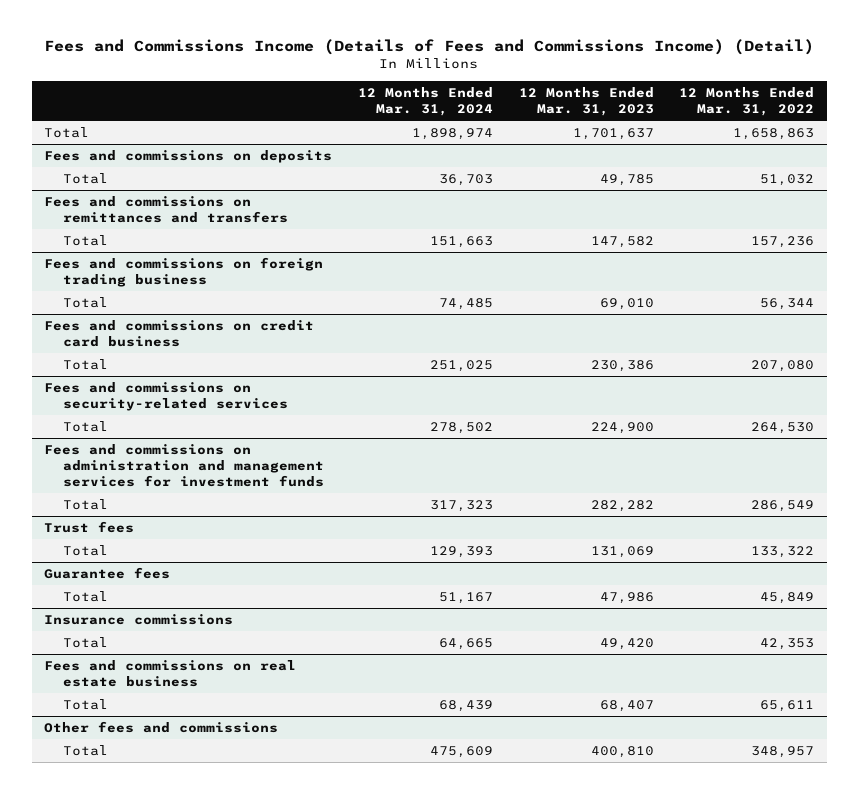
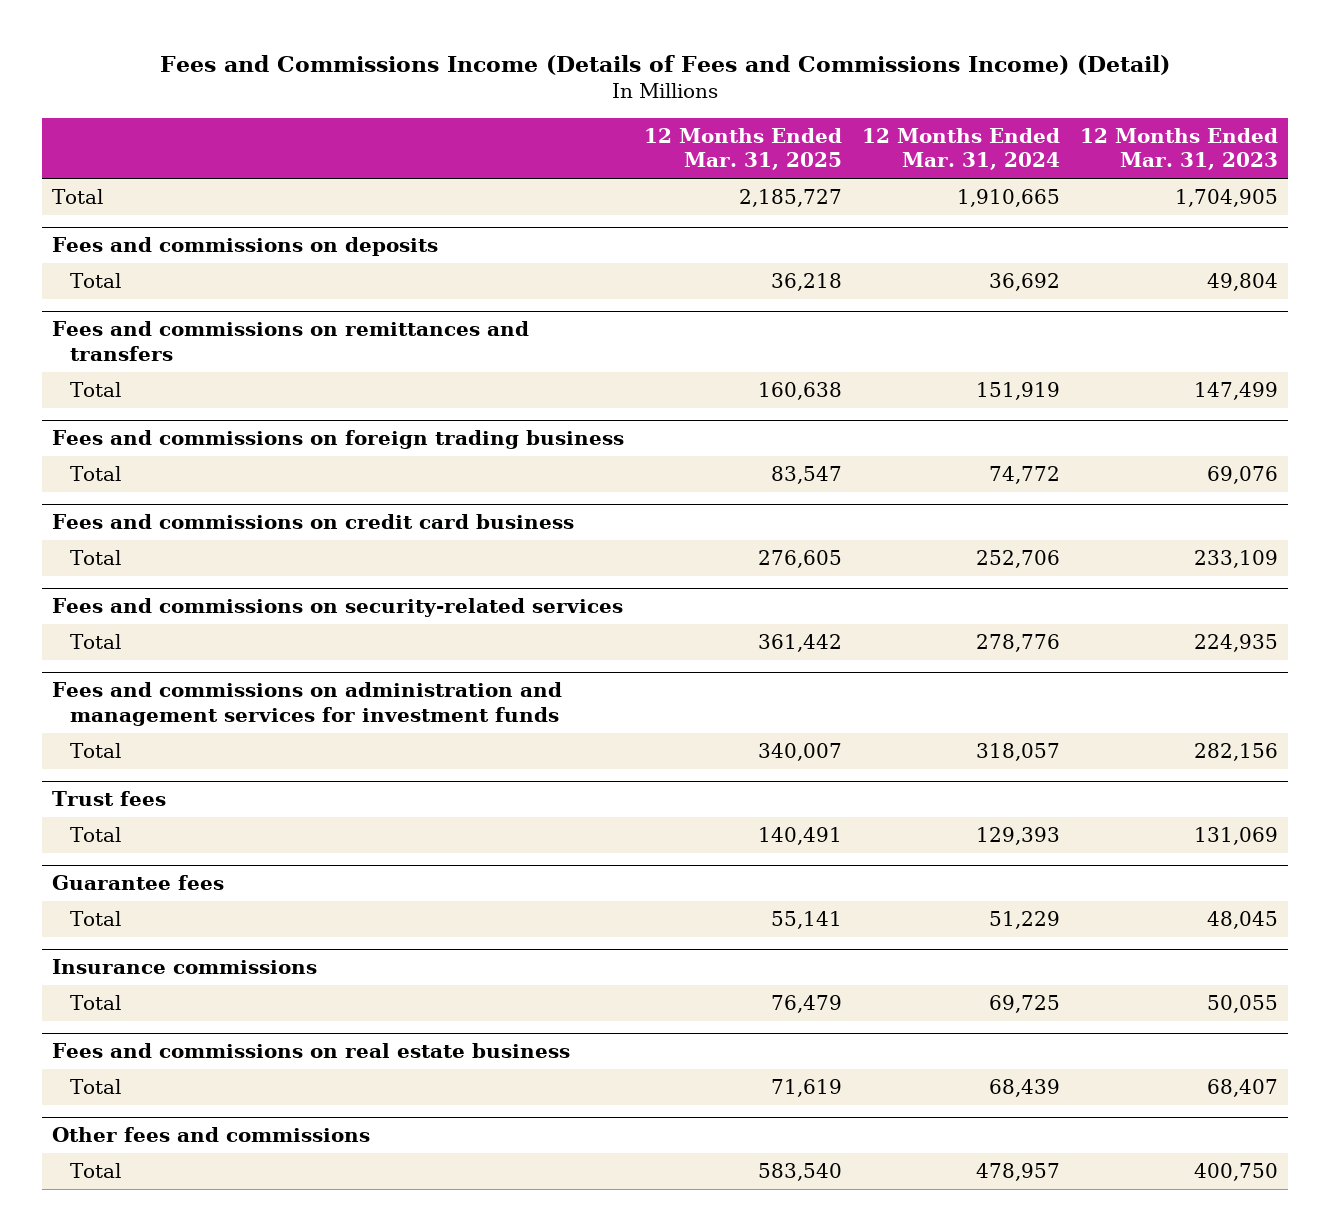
- | 12 Months Ended Mar. 31, 2024 | 12 Months Ended Mar. 31, 2023 | 12 Months Ended Mar. 31, 2022
+ | 12 Months Ended Mar. 31, 2025 | 12 Months Ended Mar. 31, 2024 | 12 Months Ended Mar. 31, 2023
- Total | 1,898,974 | 1,701,637 | 1,658,863
+ Total | 2,185,727 | 1,910,665 | 1,704,905
@ Fees and commissions on deposits
- Total | 36,703 | 49,785 | 51,032
+ Total | 36,218 | 36,692 | 49,804
@ Fees and commissions on remittances and transfers
- Total | 151,663 | 147,582 | 157,236
+ Total | 160,638 | 151,919 | 147,499
@ Fees and commissions on foreign trading business
- Total | 74,485 | 69,010 | 56,344
+ Total | 83,547 | 74,772 | 69,076
@ Fees and commissions on credit card business
- Total | 251,025 | 230,386 | 207,080
+ Total | 276,605 | 252,706 | 233,109
@ Fees and commissions on security-related services
- Total | 278,502 | 224,900 | 264,530
+ Total | 361,442 | 278,776 | 224,935
@ Fees and commissions on administration and management services for investment funds
- Total | 317,323 | 282,282 | 286,549
+ Total | 340,007 | 318,057 | 282,156
@ Guarantee fees
- Total | 51,167 | 47,986 | 45,849
+ Total | 55,141 | 51,229 | 48,045
@ Insurance commissions
- Total | 64,665 | 49,420 | 42,353
+ Total | 76,479 | 69,725 | 50,055
@ Other fees and commissions
- Total | 475,609 | 400,810 | 348,957
+ Total | 583,540 | 478,957 | 400,750

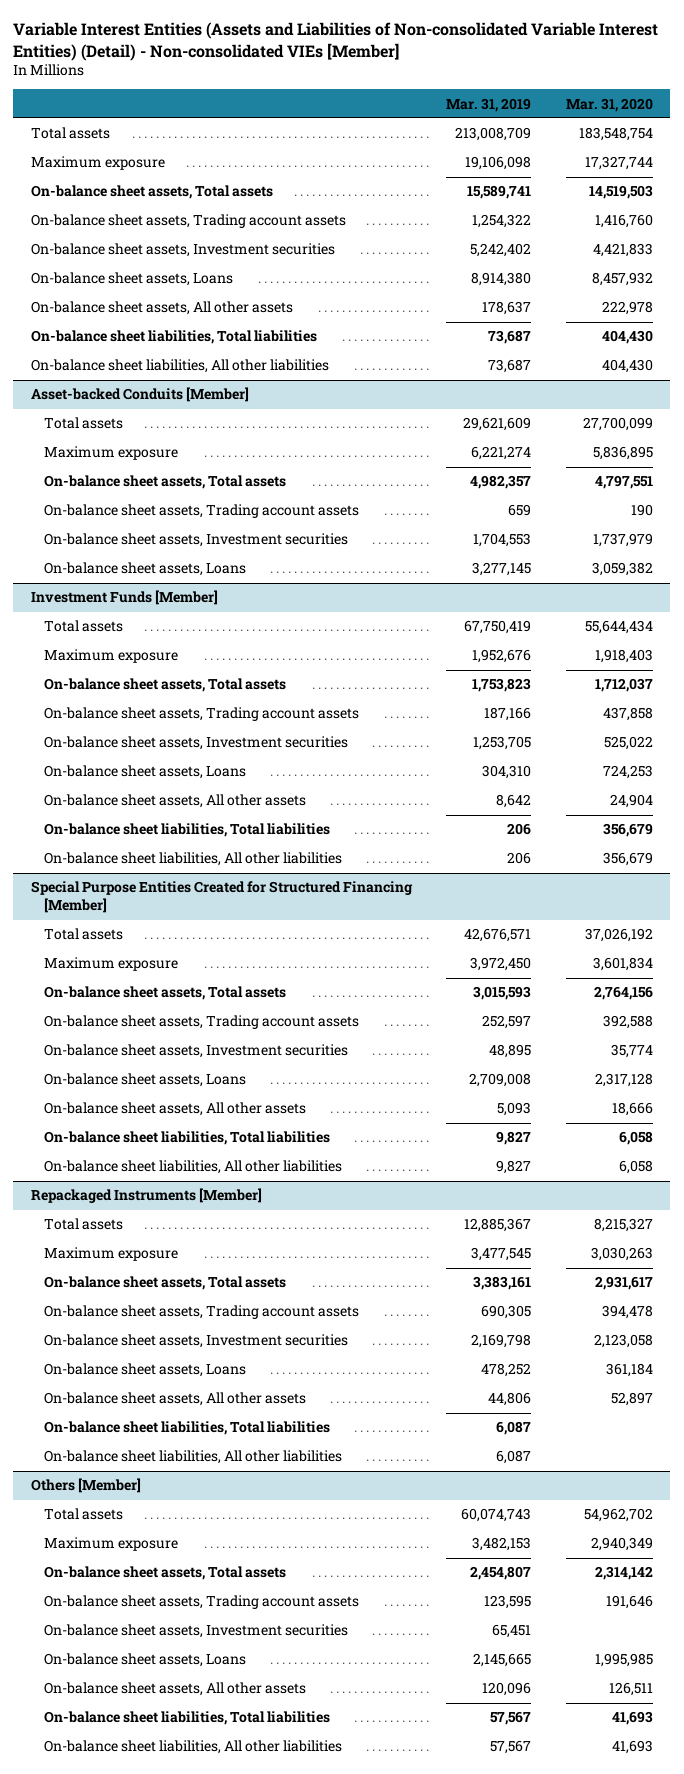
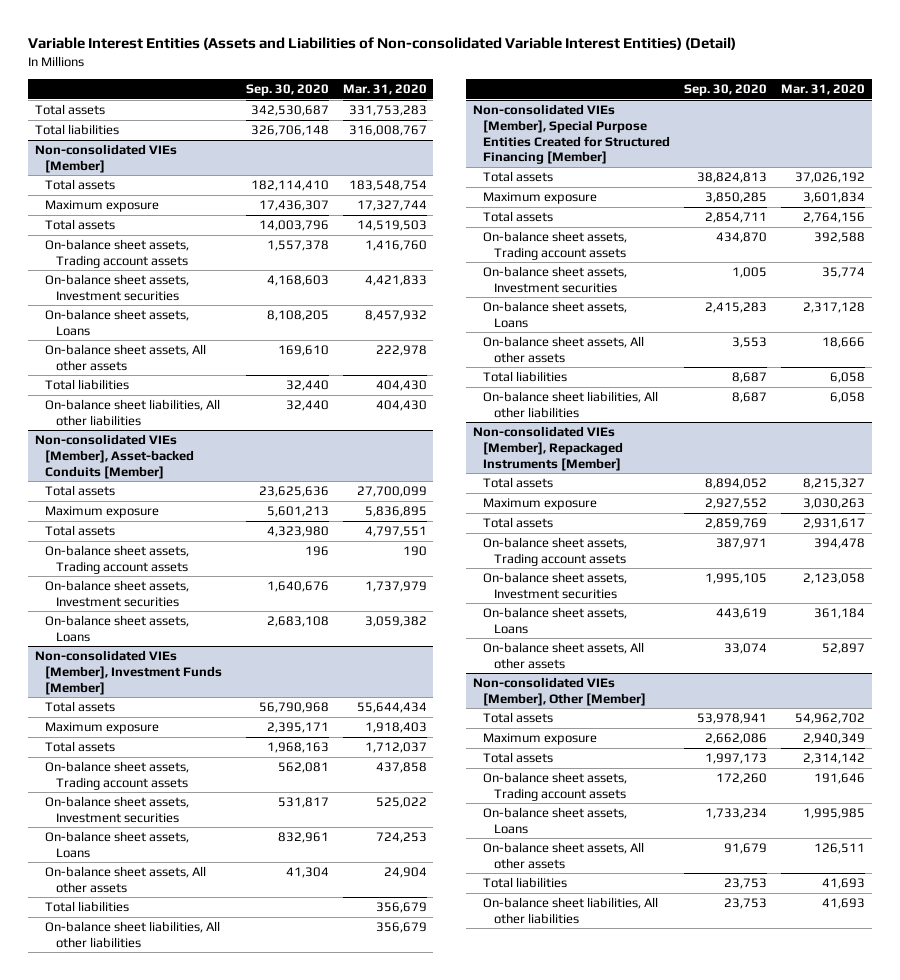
- Variable Interest Entities (Assets and Liabilities of Non-consolidated Variable Interest Entities) (Detail) - Non-consolidated VIEs [Member]
+ Variable Interest Entities (Assets and Liabilities of Non-consolidated Variable Interest Entities) (Detail)
- | Mar. 31, 2019 | Mar. 31, 2020
+ | Sep. 30, 2020 | Mar. 31, 2020
+ Total assets | 342,530,687 | 331,753,283
+ Total liabilities | 326,706,148 | 316,008,767
+ Non-consolidated VIEs [Member]
- On-balance sheet assets, Total assets | 15,589,741 | 14,519,503
+ Total assets | 14,003,796 | 14,519,503
- On-balance sheet liabilities, Total liabilities | 73,687 | 404,430
+ Total liabilities | 32,440 | 404,430
- Asset-backed Conduits [Member]
+ Non-consolidated VIEs [Member], Asset-backed Conduits [Member]
- On-balance sheet assets, Total assets | 4,982,357 | 4,797,551
+ Total assets | 4,323,980 | 4,797,551
- Investment Funds [Member]
+ Non-consolidated VIEs [Member], Investment Funds [Member]
- On-balance sheet assets, Total assets | 1,753,823 | 1,712,037
+ Total assets | 1,968,163 | 1,712,037
- On-balance sheet liabilities, Total liabilities | 206 | 356,679
+ Total liabilities | | 356,679
- Special Purpose Entities Created for Structured Financing [Member]
+ Non-consolidated VIEs [Member], Special Purpose Entities Created for Structured Financing [Member]
- On-balance sheet assets, Total assets | 3,015,593 | 2,764,156
+ Total assets | 2,854,711 | 2,764,156
- On-balance sheet liabilities, Total liabilities | 9,827 | 6,058
+ Total liabilities | 8,687 | 6,058
- Repackaged Instruments [Member]
+ Non-consolidated VIEs [Member], Repackaged Instruments [Member]
- On-balance sheet assets, Total assets | 3,383,161 | 2,931,617
+ Total assets | 2,859,769 | 2,931,617
- On-balance sheet liabilities, Total liabilities | 6,087 |
- On-balance sheet liabilities, All other liabilities | 6,087 |
- Others [Member]
+ Non-consolidated VIEs [Member], Other [Member]
- On-balance sheet assets, Total assets | 2,454,807 | 2,314,142
+ Total assets | 1,997,173 | 2,314,142
- On-balance sheet assets, Investment securities | 65,451 |
- On-balance sheet liabilities, Total liabilities | 57,567 | 41,693
+ Total liabilities | 23,753 | 41,693

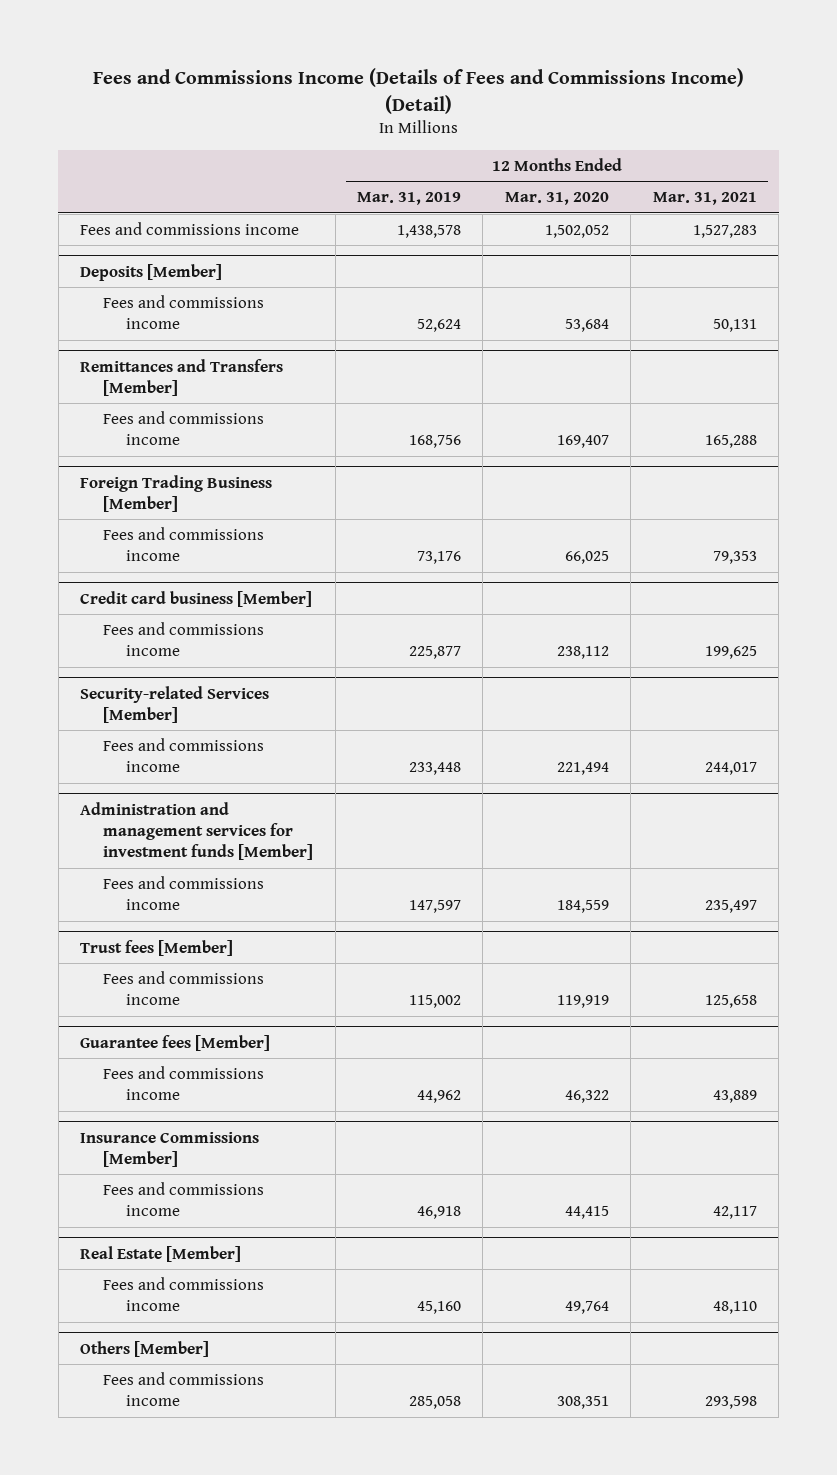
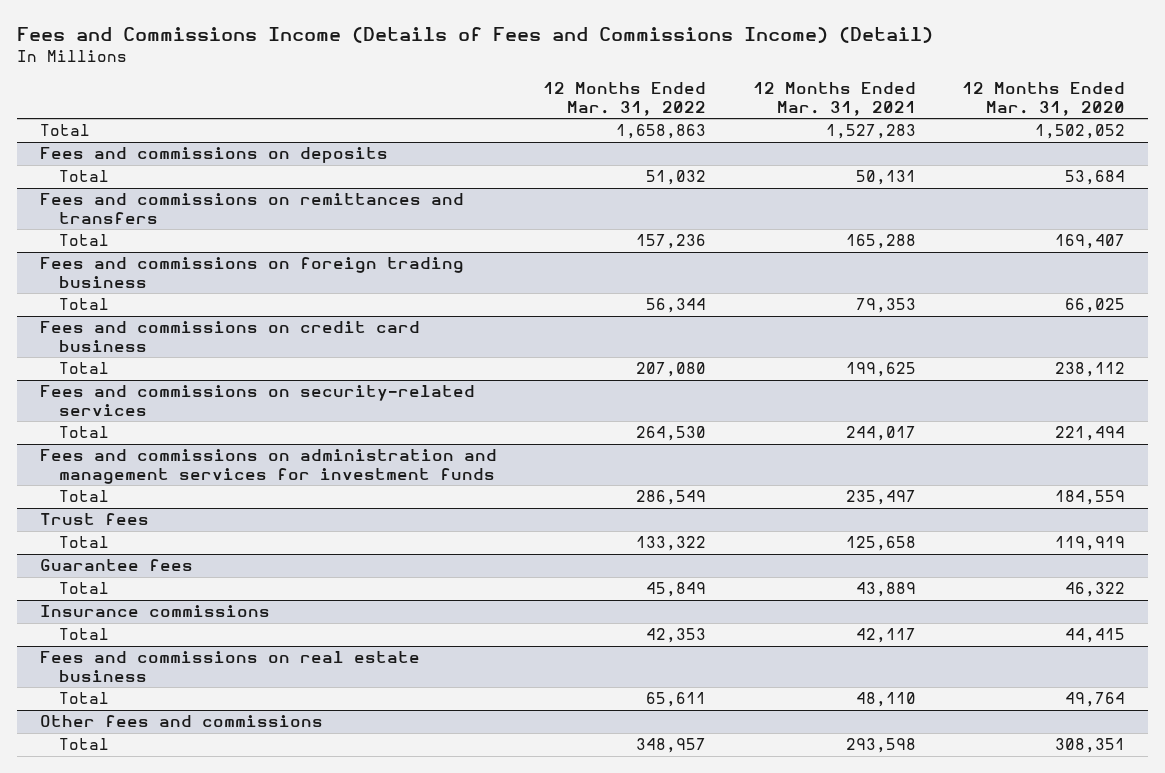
- | 12 Months Ended Mar. 31, 2019 | 12 Months Ended Mar. 31, 2020 | 12 Months Ended Mar. 31, 2021
+ | 12 Months Ended Mar. 31, 2022 | 12 Months Ended Mar. 31, 2021 | 12 Months Ended Mar. 31, 2020
- Fees and commissions income | 1,438,578 | 1,502,052 | 1,527,283
- Deposits [Member]
- Fees and commissions income | 52,624 | 53,684 | 50,131
- Remittances and Transfers [Member]
- Fees and commissions income | 168,756 | 169,407 | 165,288
- Foreign Trading Business [Member]
- Fees and commissions income | 73,176 | 66,025 | 79,353
- Credit card business [Member]
- Fees and commissions income | 225,877 | 238,112 | 199,625
- Security-related Services [Member]
- Fees and commissions income | 233,448 | 221,494 | 244,017
- Administration and management services for investment funds [Member]
- Fees and commissions income | 147,597 | 184,559 | 235,497
- Trust fees [Member]
- Fees and commissions income | 115,002 | 119,919 | 125,658
- Guarantee fees [Member]
- Fees and commissions income | 44,962 | 46,322 | 43,889
- Insurance Commissions [Member]
- Fees and commissions income | 46,918 | 44,415 | 42,117
- Real Estate [Member]
- Fees and commissions income | 45,160 | 49,764 | 48,110
- Others [Member]
- Fees and commissions income | 285,058 | 308,351 | 293,598
+ Total | 1,658,863 | 1,527,283 | 1,502,052
+ Fees and commissions on deposits
+ Total | 51,032 | 50,131 | 53,684
+ Fees and commissions on remittances and transfers
+ Total | 157,236 | 165,288 | 169,407
+ Fees and commissions on foreign trading business
+ Total | 56,344 | 79,353 | 66,025
+ Fees and commissions on credit card business
+ Total | 207,080 | 199,625 | 238,112
+ Fees and commissions on security-related services
+ Total | 264,530 | 244,017 | 221,494
+ Fees and commissions on administration and management services for investment funds
+ Total | 286,549 | 235,497 | 184,559
+ Trust fees
+ Total | 133,322 | 125,658 | 119,919
+ Guarantee fees
+ Total | 45,849 | 43,889 | 46,322
+ Insurance commissions
+ Total | 42,353 | 42,117 | 44,415
+ Fees and commissions on real estate business
+ Total | 65,611 | 48,110 | 49,764
+ Other fees and commissions
+ Total | 348,957 | 293,598 | 308,351

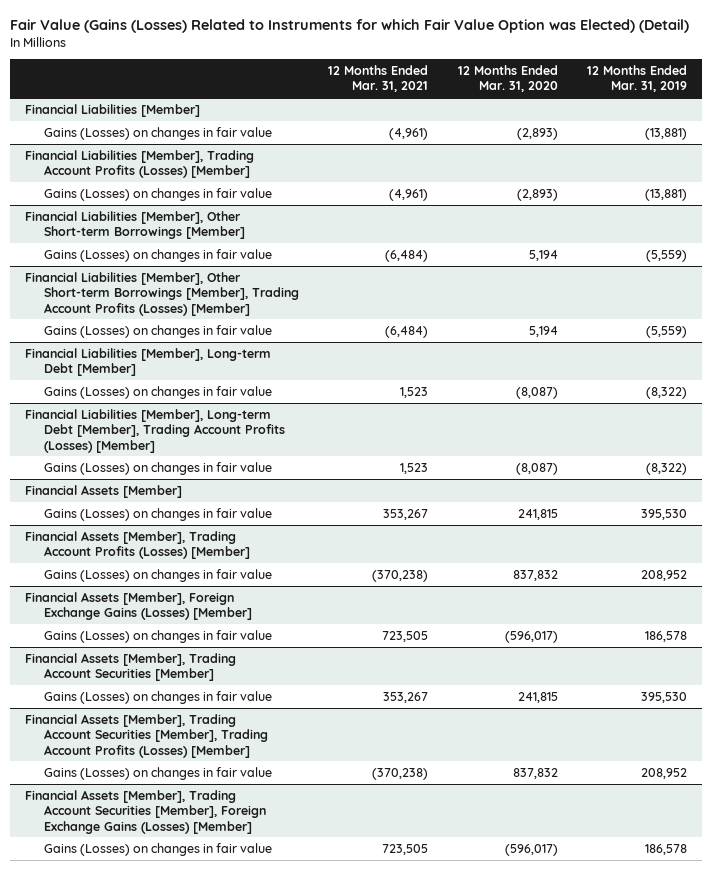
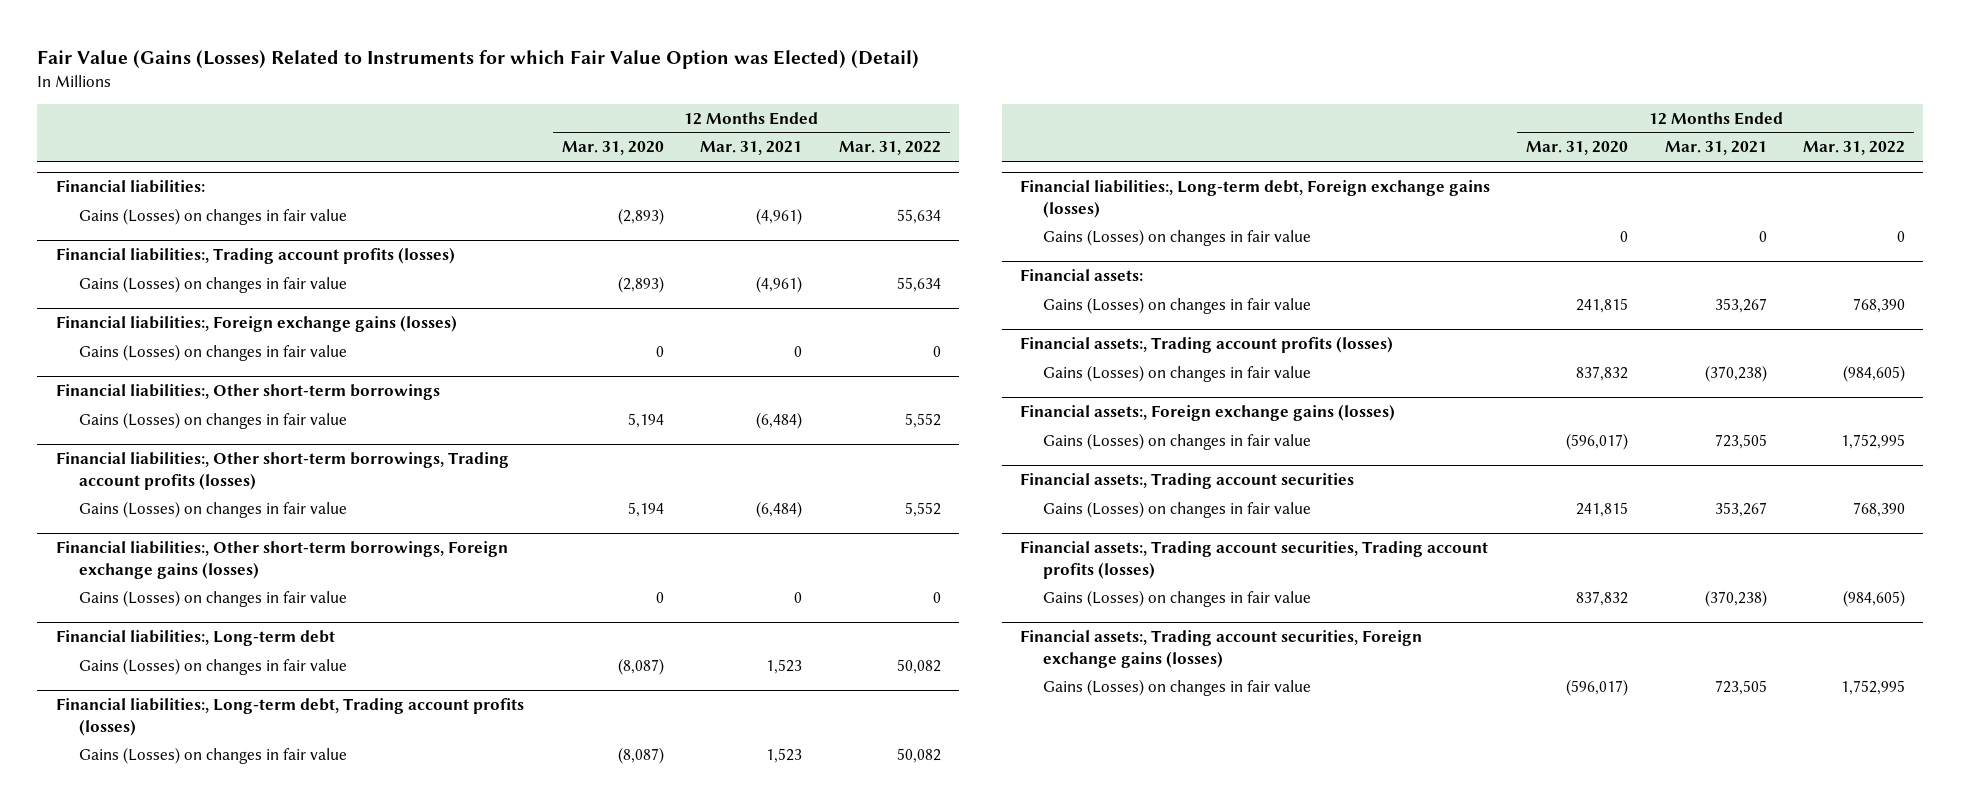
- | 12 Months Ended Mar. 31, 2021 | 12 Months Ended Mar. 31, 2020 | 12 Months Ended Mar. 31, 2019
+ | 12 Months Ended Mar. 31, 2020 | 12 Months Ended Mar. 31, 2021 | 12 Months Ended Mar. 31, 2022
- Financial Liabilities [Member]
+ Financial liabilities:
- Financial Liabilities [Member], Trading Account Profits (Losses) [Member]
+ Financial liabilities:, Trading account profits (losses)
- Financial Liabilities [Member], Other Short-term Borrowings [Member]
+ Financial liabilities:, Foreign exchange gains (losses)
+ Gains (Losses) on changes in fair value | 0 | 0 | 0
+ Financial liabilities:, Other short-term borrowings
- Financial Liabilities [Member], Other Short-term Borrowings [Member], Trading Account Profits (Losses) [Member]
+ Financial liabilities:, Other short-term borrowings, Trading account profits (losses)
- Financial Liabilities [Member], Long-term Debt [Member]
+ Financial liabilities:, Other short-term borrowings, Foreign exchange gains (losses)
+ Gains (Losses) on changes in fair value | 0 | 0 | 0
+ Financial liabilities:, Long-term debt
- Financial Liabilities [Member], Long-term Debt [Member], Trading Account Profits (Losses) [Member]
+ Financial liabilities:, Long-term debt, Trading account profits (losses)
- Financial Assets [Member]
+ Financial liabilities:, Long-term debt, Foreign exchange gains (losses)
+ Gains (Losses) on changes in fair value | 0 | 0 | 0
+ Financial assets:
- Financial Assets [Member], Trading Account Profits (Losses) [Member]
+ Financial assets:, Trading account profits (losses)
- Financial Assets [Member], Foreign Exchange Gains (Losses) [Member]
+ Financial assets:, Foreign exchange gains (losses)
- Financial Assets [Member], Trading Account Securities [Member]
+ Financial assets:, Trading account securities
- Financial Assets [Member], Trading Account Securities [Member], Trading Account Profits (Losses) [Member]
+ Financial assets:, Trading account securities, Trading account profits (losses)
- Financial Assets [Member], Trading Account Securities [Member], Foreign Exchange Gains (Losses) [Member]
+ Financial assets:, Trading account securities, Foreign exchange gains (losses)

